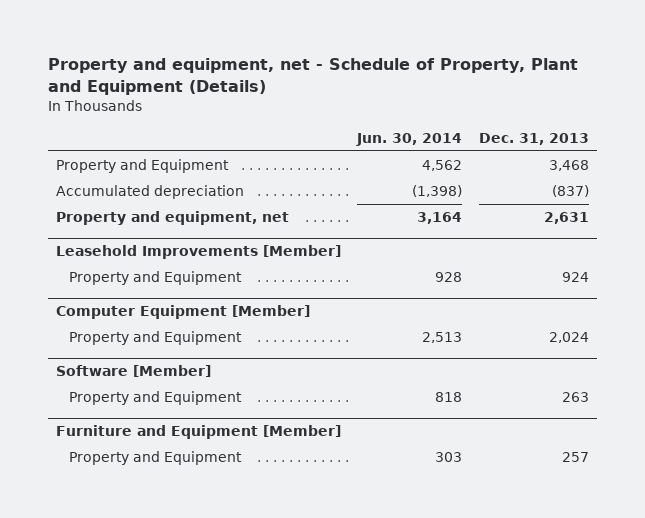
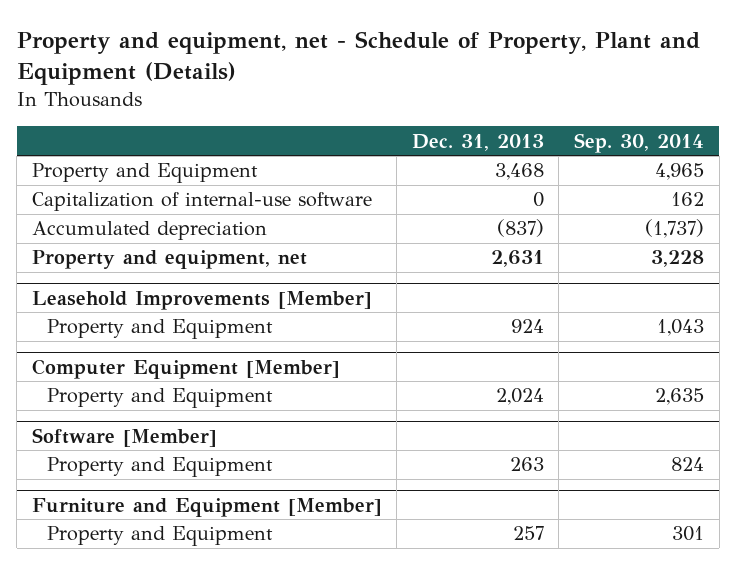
- | Jun. 30, 2014 | Dec. 31, 2013
+ | Dec. 31, 2013 | Sep. 30, 2014
+ Capitalization of internal-use software | 0 | 162

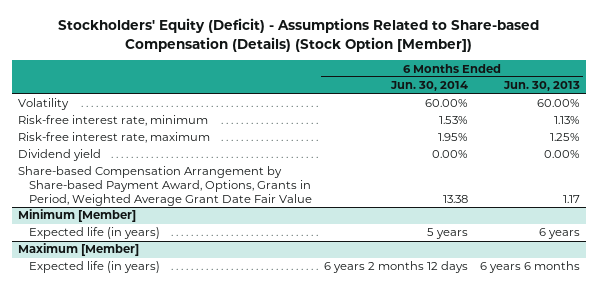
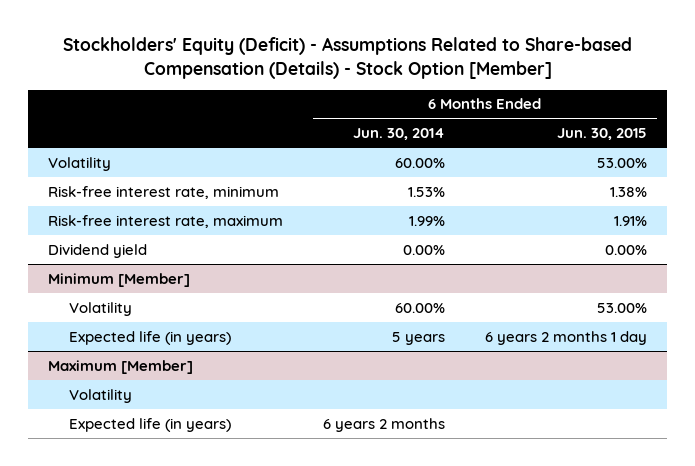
- Stockholders' Equity (Deficit) - Assumptions Related to Share-based Compensation (Details) (Stock Option [Member])
+ Stockholders' Equity (Deficit) - Assumptions Related to Share-based Compensation (Details) - Stock Option [Member]
- | 6 Months Ended Jun. 30, 2014 | 6 Months Ended Jun. 30, 2013
+ | 6 Months Ended Jun. 30, 2014 | 6 Months Ended Jun. 30, 2015
- Risk-free interest rate, maximum | 1.95% | 1.25%
+ Risk-free interest rate, maximum | 1.99% | 1.91%
- Share-based Compensation Arrangement by Share-based Payment Award, Options, Grants in Period, Weighted Average Grant Date Fair Value | 13.38 | 1.17
@ Minimum [Member]
+ Volatility | 60.00% | 53.00%
@ Maximum [Member]
- Expected life (in years) | 6 years 2 months 12 days | 6 years 6 months
+ Volatility
+ Expected life (in years) | 6 years 2 months |

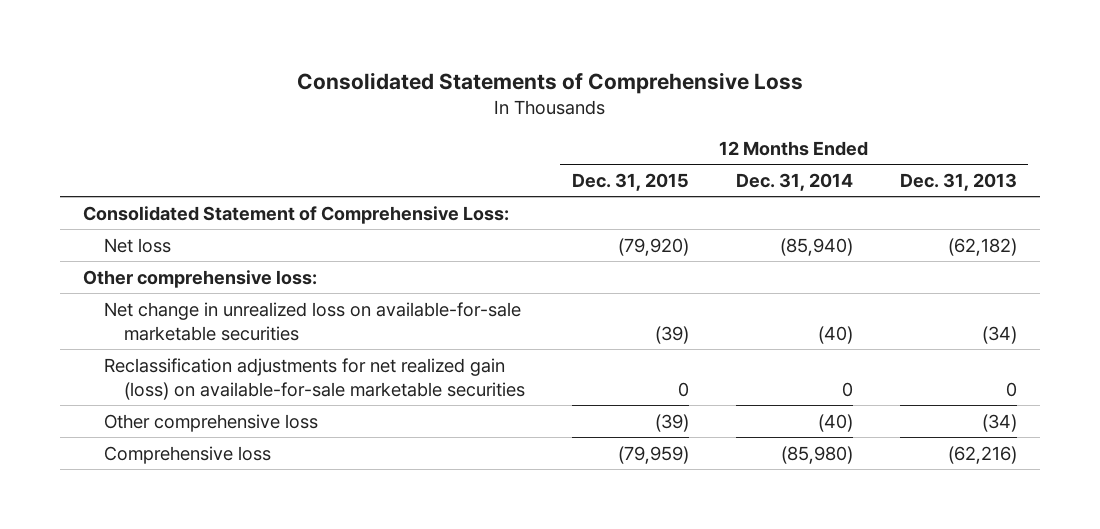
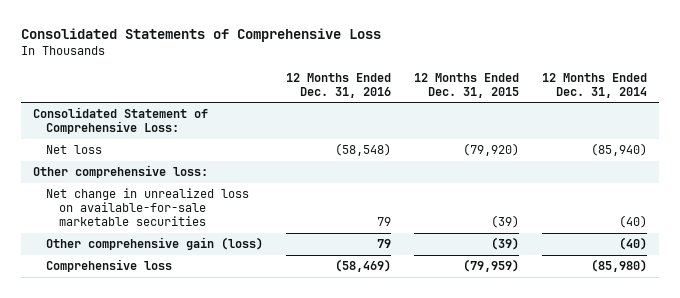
- | 12 Months Ended Dec. 31, 2015 | 12 Months Ended Dec. 31, 2014 | 12 Months Ended Dec. 31, 2013
+ | 12 Months Ended Dec. 31, 2016 | 12 Months Ended Dec. 31, 2015 | 12 Months Ended Dec. 31, 2014
- Reclassification adjustments for net realized gain (loss) on available-for-sale marketable securities | 0 | 0 | 0
- Other comprehensive loss | (39) | (40) | (34)
+ Other comprehensive gain (loss) | 79 | (39) | (40)

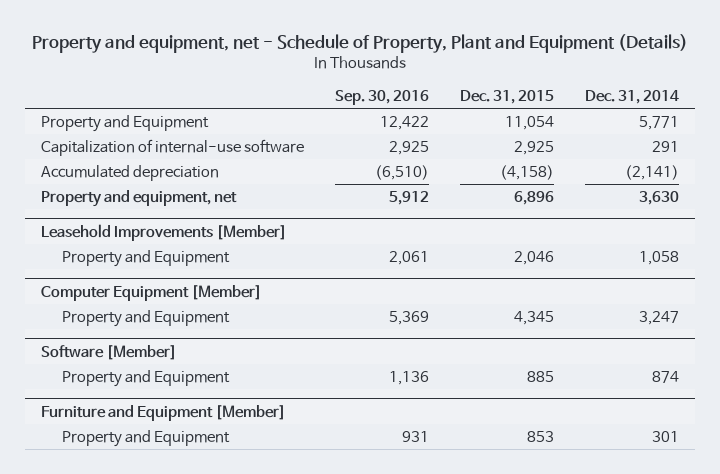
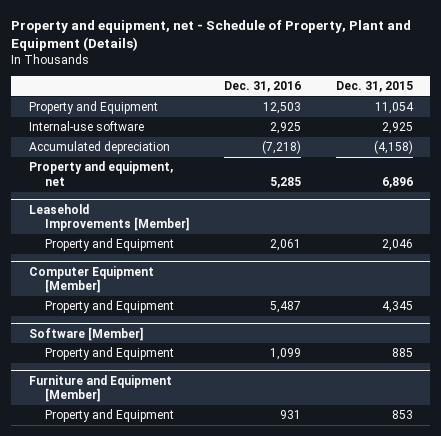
- | Sep. 30, 2016 | Dec. 31, 2015 | Dec. 31, 2014
+ | Dec. 31, 2016 | Dec. 31, 2015
- Capitalization of internal-use software | 2,925 | 2,925 | 291
+ Internal-use software | 2,925 | 2,925

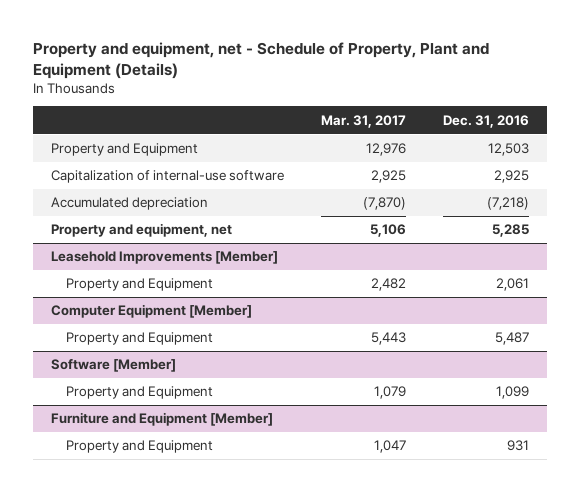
- | Dec. 31, 2016 | Dec. 31, 2015
+ | Mar. 31, 2017 | Dec. 31, 2016
- Internal-use software | 2,925 | 2,925
+ Capitalization of internal-use software | 2,925 | 2,925

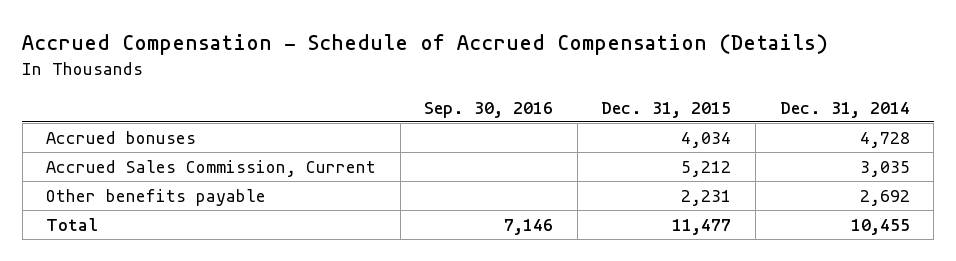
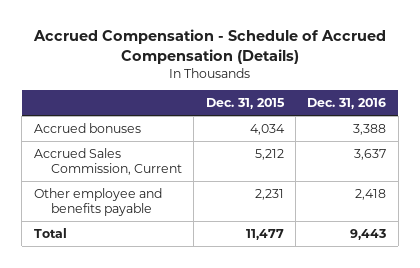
- | Sep. 30, 2016 | Dec. 31, 2015 | Dec. 31, 2014
+ | Dec. 31, 2015 | Dec. 31, 2016
- Other benefits payable | | 2,231 | 2,692
+ Other employee and benefits payable | 2,231 | 2,418

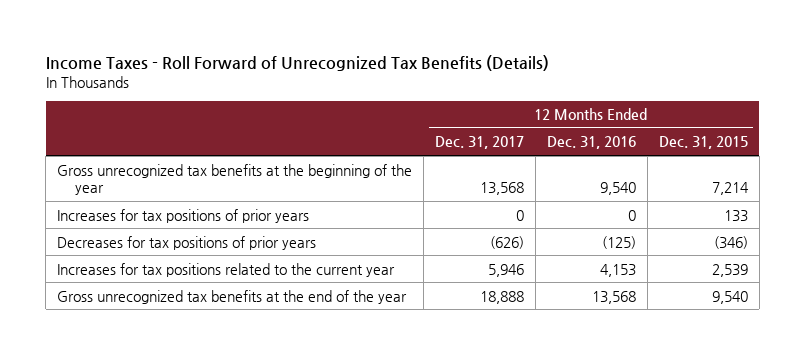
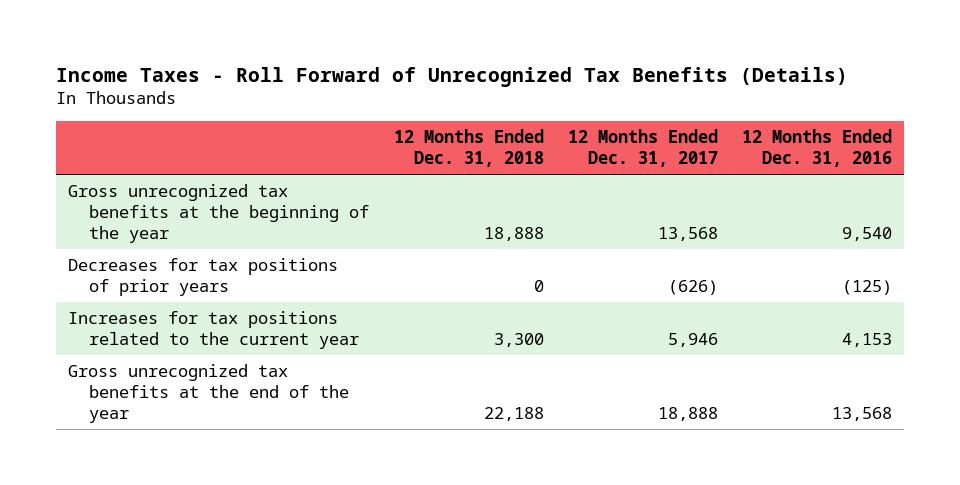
- | 12 Months Ended Dec. 31, 2017 | 12 Months Ended Dec. 31, 2016 | 12 Months Ended Dec. 31, 2015
+ | 12 Months Ended Dec. 31, 2018 | 12 Months Ended Dec. 31, 2017 | 12 Months Ended Dec. 31, 2016
- Increases for tax positions of prior years | 0 | 0 | 133

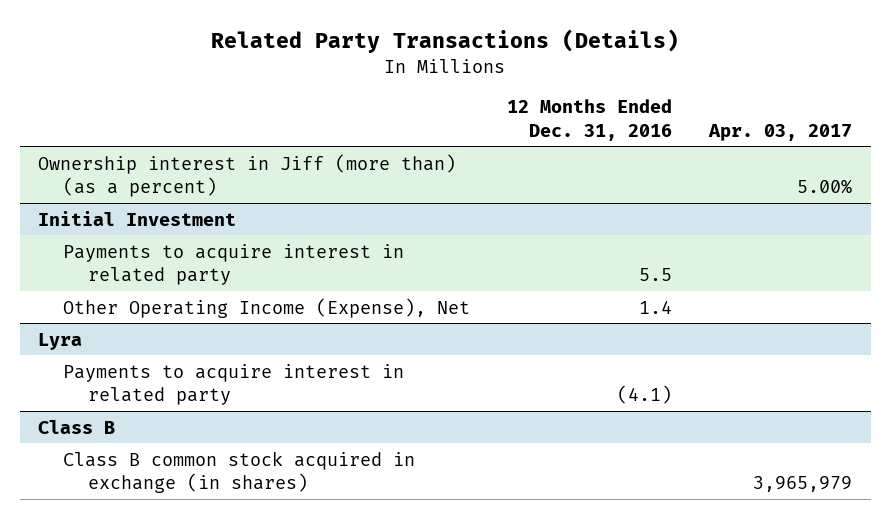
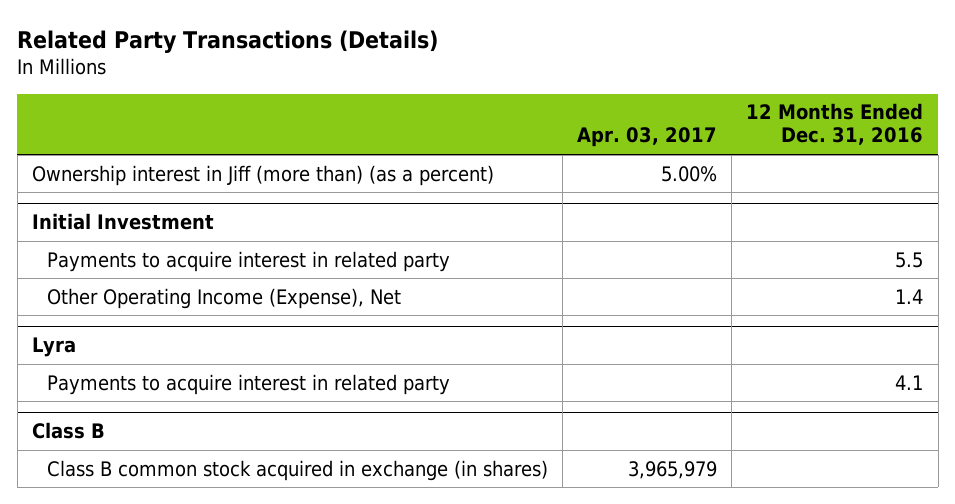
- | 12 Months Ended Dec. 31, 2016 | Apr. 03, 2017
+ | Apr. 03, 2017 | 12 Months Ended Dec. 31, 2016
@ Lyra
- Payments to acquire interest in related party | (4.1) |
+ Payments to acquire interest in related party | | 4.1

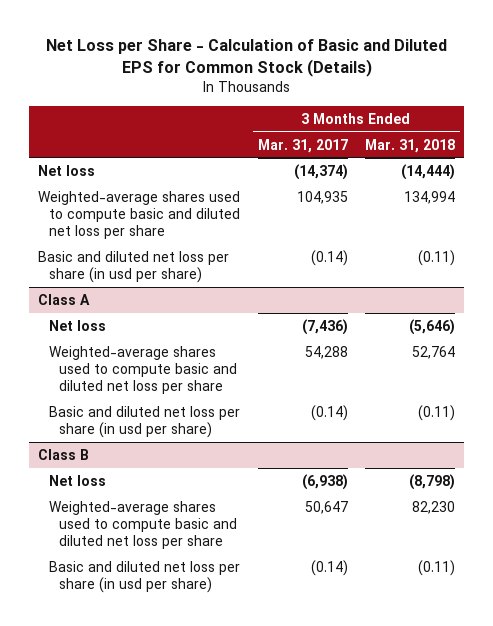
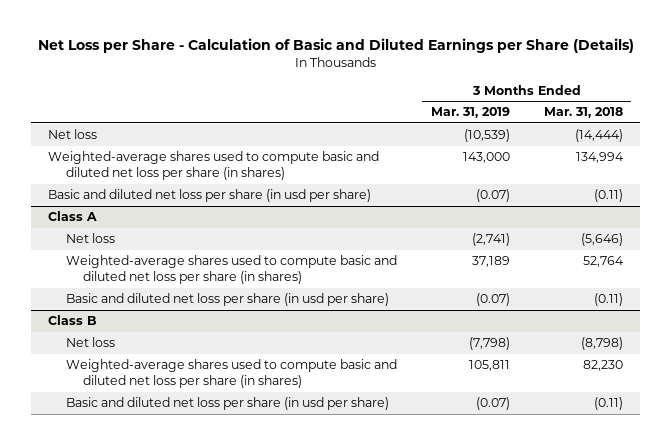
- Net Loss per Share - Calculation of Basic and Diluted EPS for Common Stock (Details)
+ Net Loss per Share - Calculation of Basic and Diluted Earnings per Share (Details)
- | 3 Months Ended Mar. 31, 2017 | 3 Months Ended Mar. 31, 2018
+ | 3 Months Ended Mar. 31, 2019 | 3 Months Ended Mar. 31, 2018
- Weighted-average shares used to compute basic and diluted net loss per share | 104,935 | 134,994
+ Weighted-average shares used to compute basic and diluted net loss per share (in shares) | 143,000 | 134,994
@ Class A
- Weighted-average shares used to compute basic and diluted net loss per share | 54,288 | 52,764
+ Weighted-average shares used to compute basic and diluted net loss per share (in shares) | 37,189 | 52,764
@ Class B
- Weighted-average shares used to compute basic and diluted net loss per share | 50,647 | 82,230
+ Weighted-average shares used to compute basic and diluted net loss per share (in shares) | 105,811 | 82,230

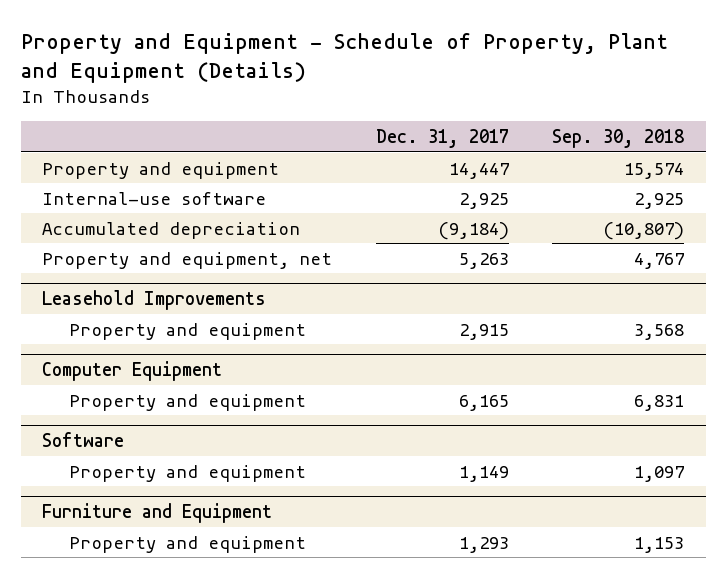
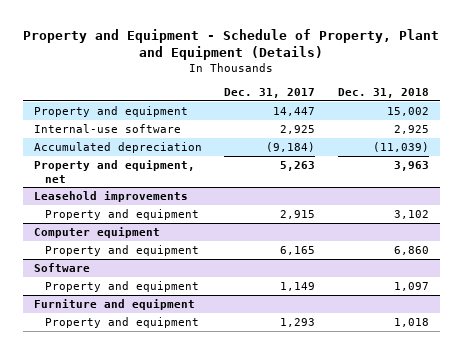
- | Dec. 31, 2017 | Sep. 30, 2018
+ | Dec. 31, 2017 | Dec. 31, 2018
- Leasehold Improvements
+ Leasehold improvements
- Computer Equipment
+ Computer equipment
- Furniture and Equipment
+ Furniture and equipment

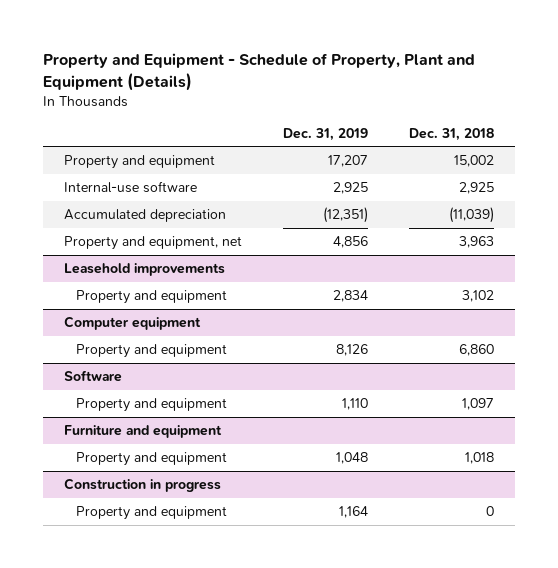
- | Dec. 31, 2017 | Dec. 31, 2018
+ | Dec. 31, 2019 | Dec. 31, 2018
+ Construction in progress
+ Property and equipment | 1,164 | 0

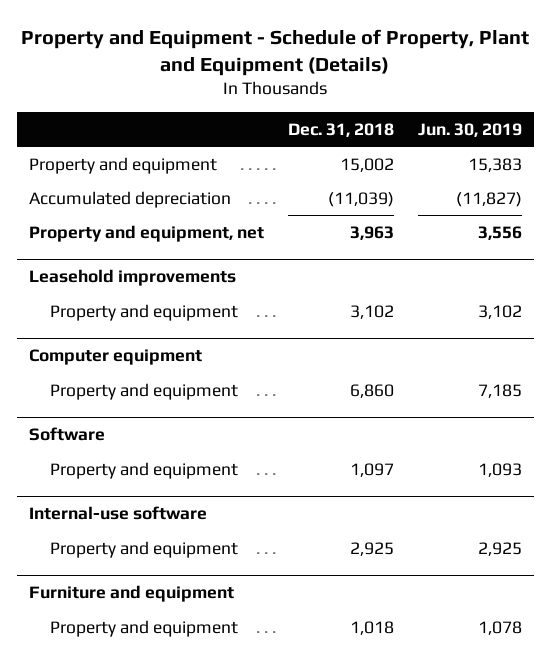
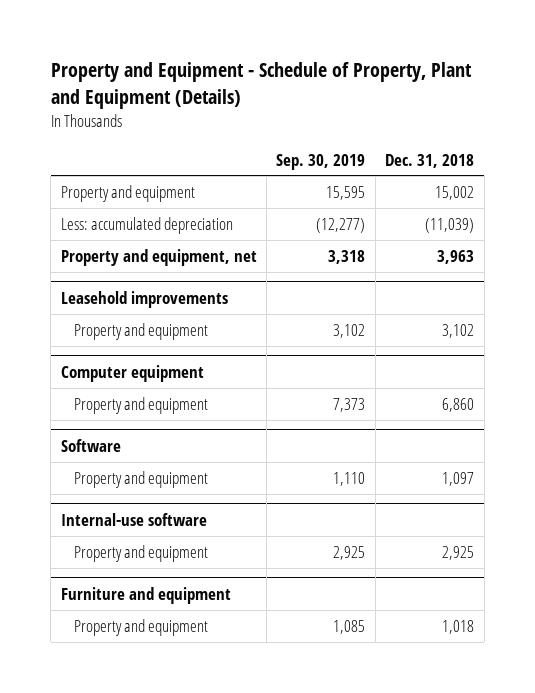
- | Dec. 31, 2018 | Jun. 30, 2019
+ | Sep. 30, 2019 | Dec. 31, 2018
- Accumulated depreciation | (11,039) | (11,827)
+ Less: accumulated depreciation | (12,277) | (11,039)

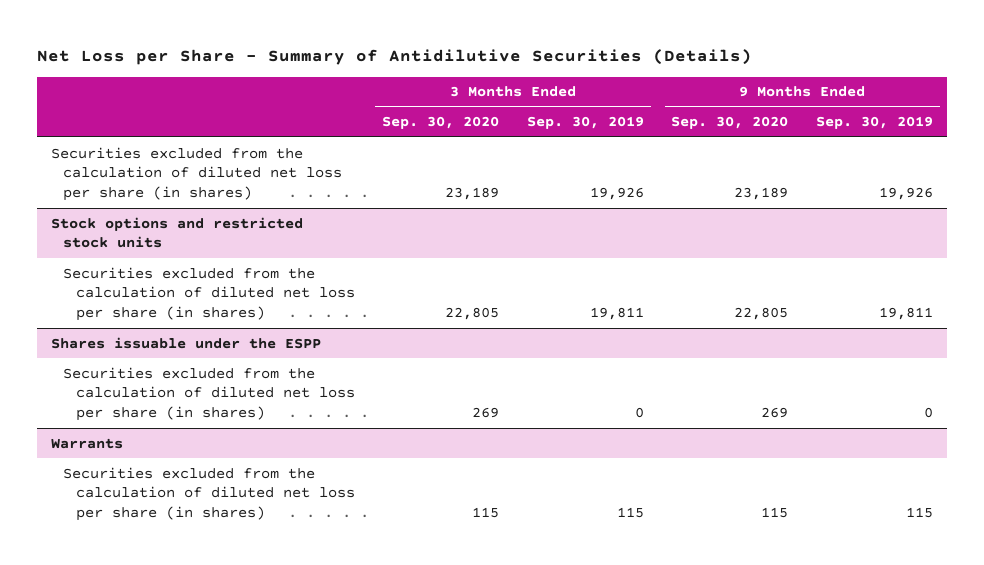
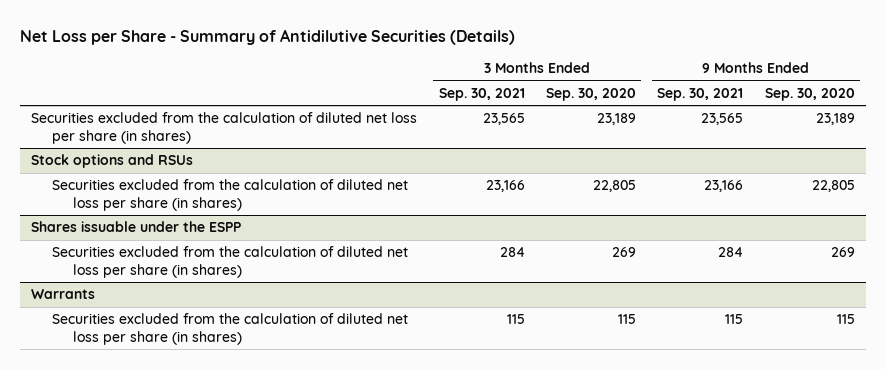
- | 3 Months Ended Sep. 30, 2020 | 3 Months Ended Sep. 30, 2019 | 9 Months Ended Sep. 30, 2020 | 9 Months Ended Sep. 30, 2019
+ | 3 Months Ended Sep. 30, 2021 | 3 Months Ended Sep. 30, 2020 | 9 Months Ended Sep. 30, 2021 | 9 Months Ended Sep. 30, 2020
- Stock options and restricted stock units
+ Stock options and RSUs

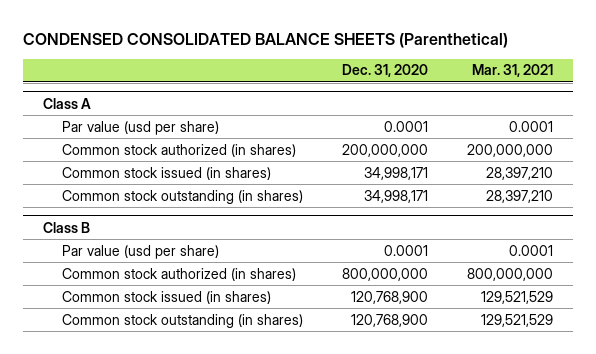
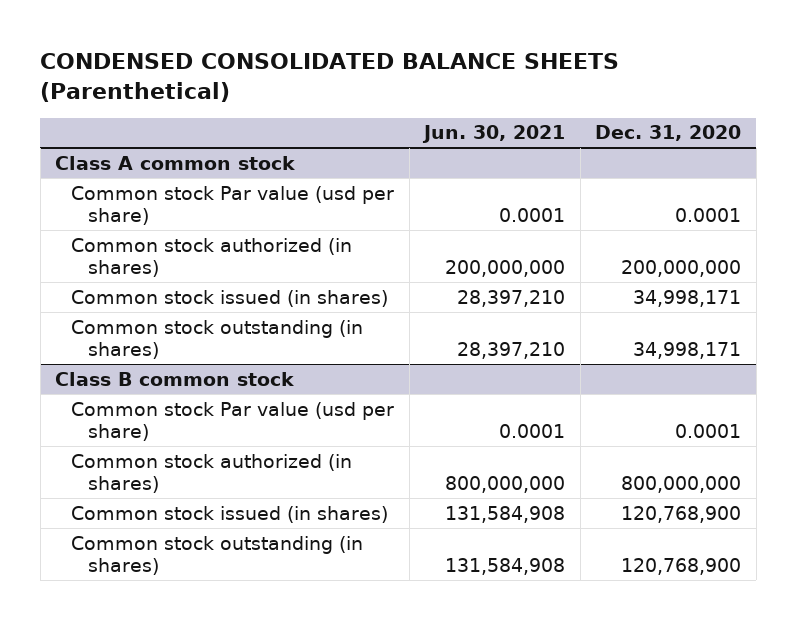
- | Dec. 31, 2020 | Mar. 31, 2021
+ | Jun. 30, 2021 | Dec. 31, 2020
- Class A
- Par value (usd per share) | 0.0001 | 0.0001
+ Class A common stock
+ Common stock Par value (usd per share) | 0.0001 | 0.0001
- Class B
- Par value (usd per share) | 0.0001 | 0.0001
+ Class B common stock
+ Common stock Par value (usd per share) | 0.0001 | 0.0001

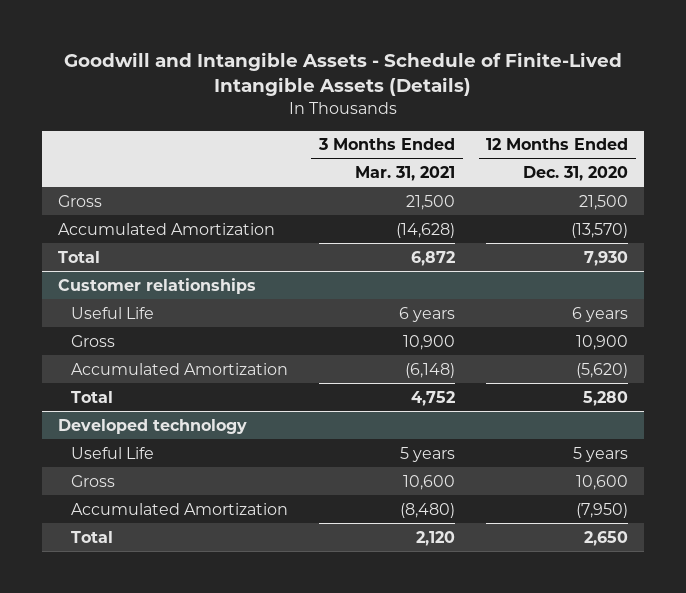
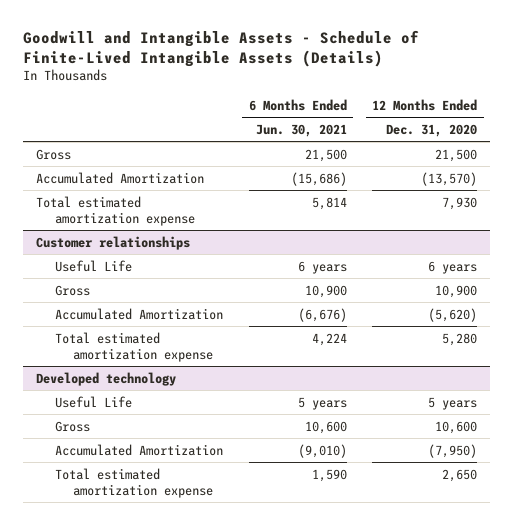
- | 3 Months Ended Mar. 31, 2021 | 12 Months Ended Dec. 31, 2020
+ | 6 Months Ended Jun. 30, 2021 | 12 Months Ended Dec. 31, 2020
- Total | 6,872 | 7,930
+ Total estimated amortization expense | 5,814 | 7,930
@ Customer relationships
- Total | 4,752 | 5,280
+ Total estimated amortization expense | 4,224 | 5,280
@ Developed technology
- Total | 2,120 | 2,650
+ Total estimated amortization expense | 1,590 | 2,650

